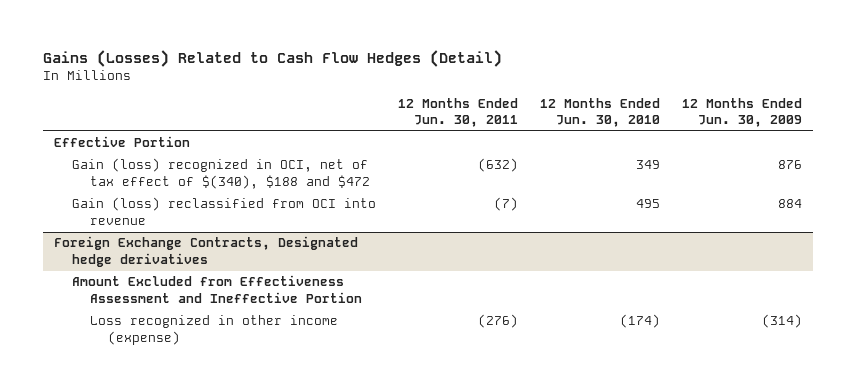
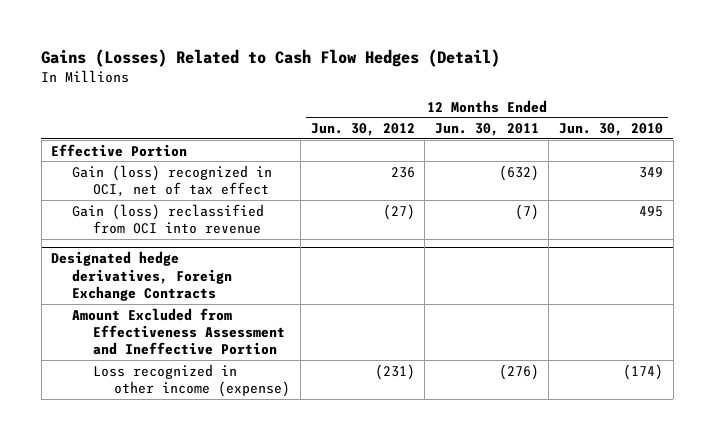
- | 12 Months Ended Jun. 30, 2011 | 12 Months Ended Jun. 30, 2010 | 12 Months Ended Jun. 30, 2009
+ | 12 Months Ended Jun. 30, 2012 | 12 Months Ended Jun. 30, 2011 | 12 Months Ended Jun. 30, 2010
- Gain (loss) recognized in OCI, net of tax effect of $(340), $188 and $472 | (632) | 349 | 876
+ Gain (loss) recognized in OCI, net of tax effect | 236 | (632) | 349
- Foreign Exchange Contracts, Designated hedge derivatives
+ Designated hedge derivatives, Foreign Exchange Contracts

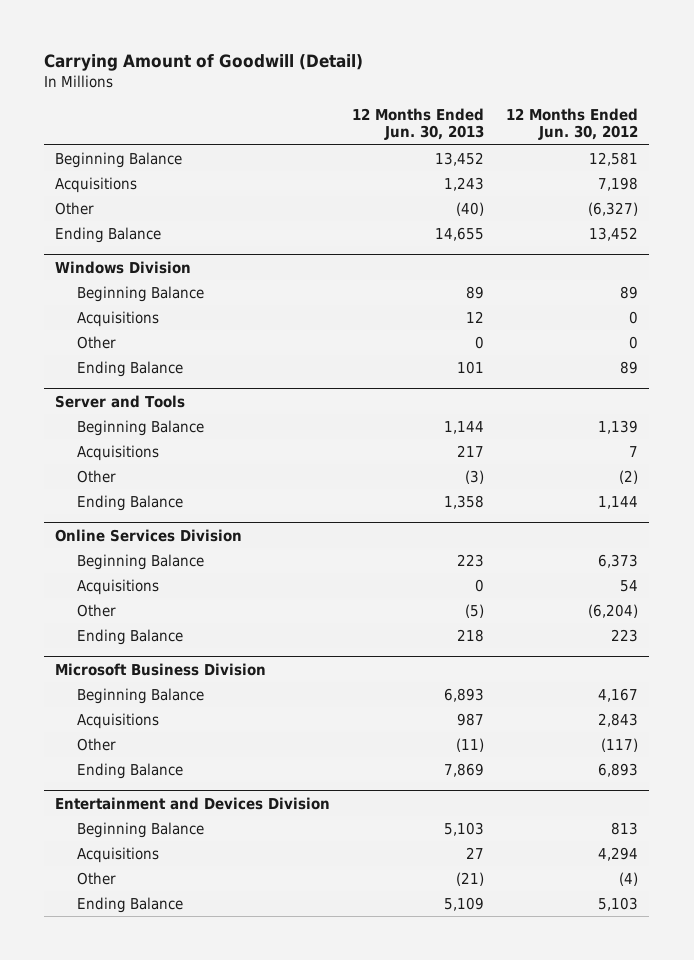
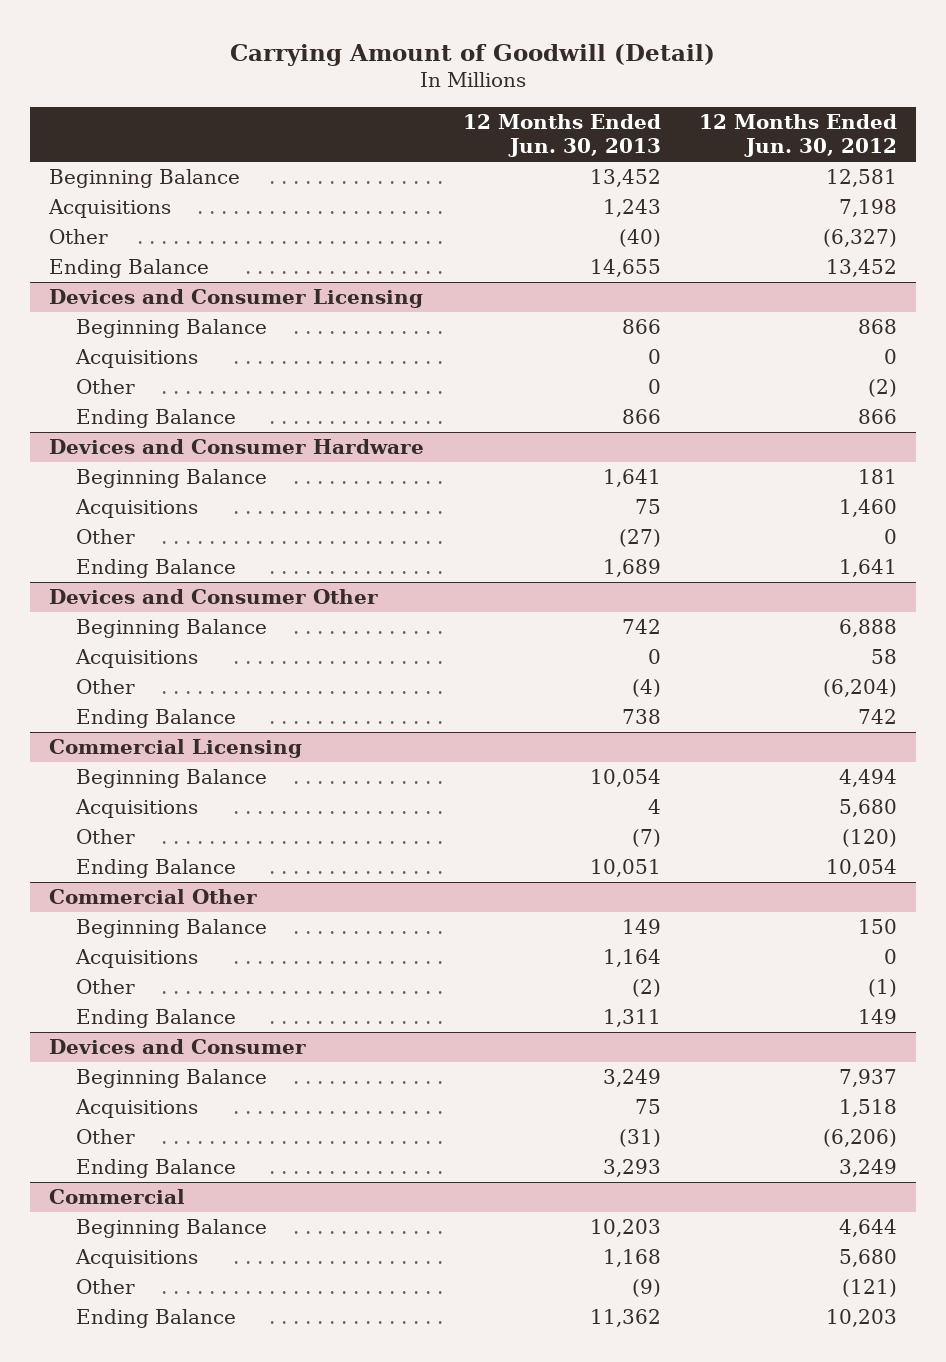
- Windows Division
- Beginning Balance | 89 | 89
- Acquisitions | 12 | 0
- Other | 0 | 0
- Ending Balance | 101 | 89
- Server and Tools
- Beginning Balance | 1,144 | 1,139
- Acquisitions | 217 | 7
- Other | (3) | (2)
- Ending Balance | 1,358 | 1,144
- Online Services Division
- Beginning Balance | 223 | 6,373
- Acquisitions | 0 | 54
- Other | (5) | (6,204)
- Ending Balance | 218 | 223
- Microsoft Business Division
- Beginning Balance | 6,893 | 4,167
- Acquisitions | 987 | 2,843
- Other | (11) | (117)
- Ending Balance | 7,869 | 6,893
- Entertainment and Devices Division
- Beginning Balance | 5,103 | 813
- Acquisitions | 27 | 4,294
- Other | (21) | (4)
- Ending Balance | 5,109 | 5,103
+ Devices and Consumer Licensing
+ Beginning Balance | 866 | 868
+ Acquisitions | 0 | 0
+ Other | 0 | (2)
+ Ending Balance | 866 | 866
+ Devices and Consumer Hardware
+ Beginning Balance | 1,641 | 181
+ Acquisitions | 75 | 1,460
+ Other | (27) | 0
+ Ending Balance | 1,689 | 1,641
+ Devices and Consumer Other
+ Beginning Balance | 742 | 6,888
+ Acquisitions | 0 | 58
+ Other | (4) | (6,204)
+ Ending Balance | 738 | 742
+ Commercial Licensing
+ Beginning Balance | 10,054 | 4,494
+ Acquisitions | 4 | 5,680
+ Other | (7) | (120)
+ Ending Balance | 10,051 | 10,054
+ Commercial Other
+ Beginning Balance | 149 | 150
+ Acquisitions | 1,164 | 0
+ Other | (2) | (1)
+ Ending Balance | 1,311 | 149
+ Devices and Consumer
+ Beginning Balance | 3,249 | 7,937
+ Acquisitions | 75 | 1,518
+ Other | (31) | (6,206)
+ Ending Balance | 3,293 | 3,249
+ Commercial
+ Beginning Balance | 10,203 | 4,644
+ Acquisitions | 1,168 | 5,680
+ Other | (9) | (121)
+ Ending Balance | 11,362 | 10,203

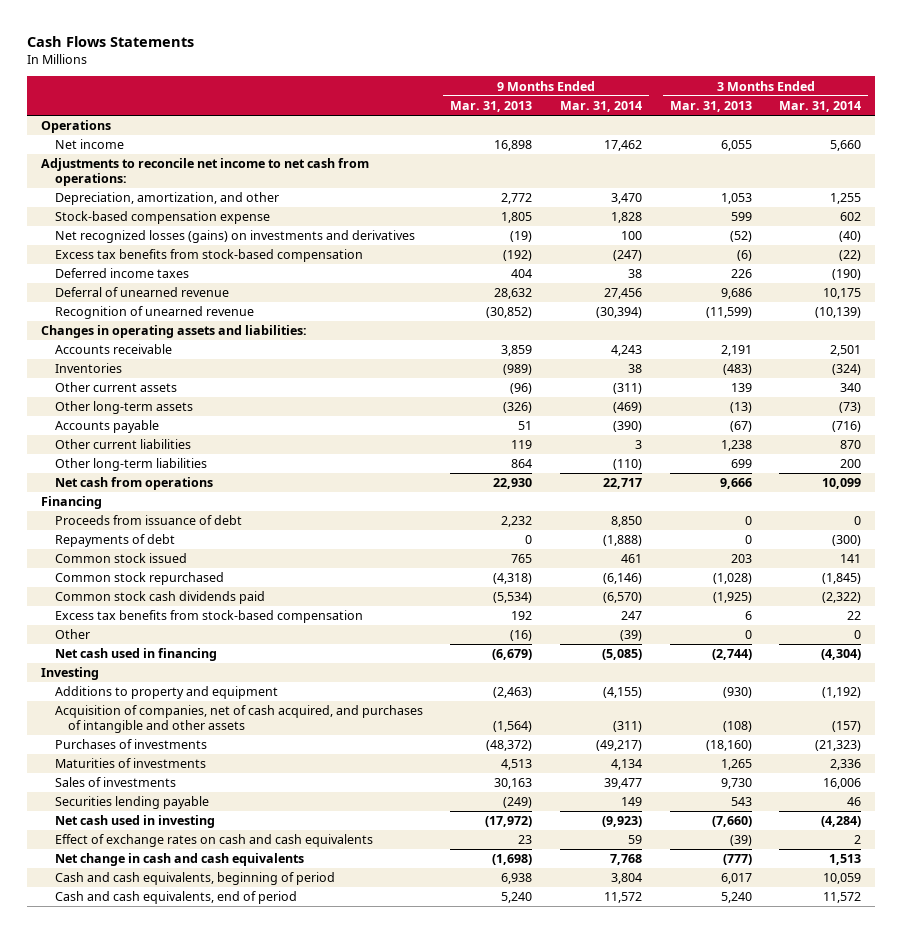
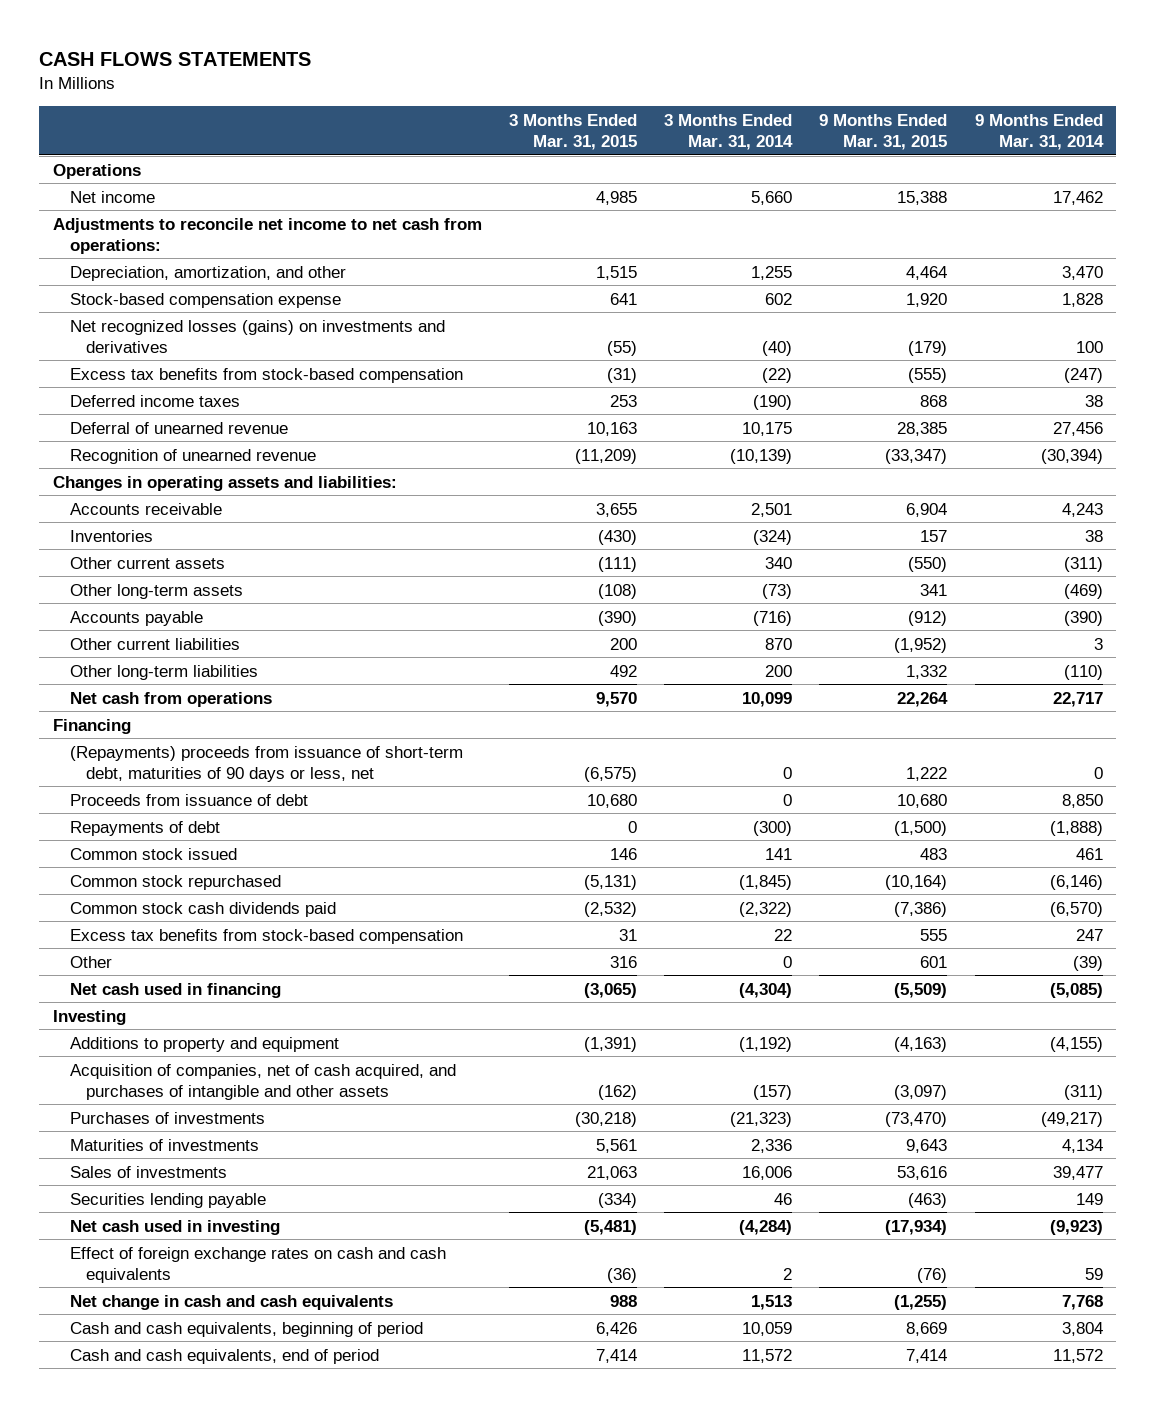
- Cash Flows Statements
+ CASH FLOWS STATEMENTS
- | 9 Months Ended Mar. 31, 2013 | 9 Months Ended Mar. 31, 2014 | 3 Months Ended Mar. 31, 2013 | 3 Months Ended Mar. 31, 2014
+ | 3 Months Ended Mar. 31, 2015 | 3 Months Ended Mar. 31, 2014 | 9 Months Ended Mar. 31, 2015 | 9 Months Ended Mar. 31, 2014
+ (Repayments) proceeds from issuance of short-term debt, maturities of 90 days or less, net | (6,575) | 0 | 1,222 | 0
- Effect of exchange rates on cash and cash equivalents | 23 | 59 | (39) | 2
+ Effect of foreign exchange rates on cash and cash equivalents | (36) | 2 | (76) | 59

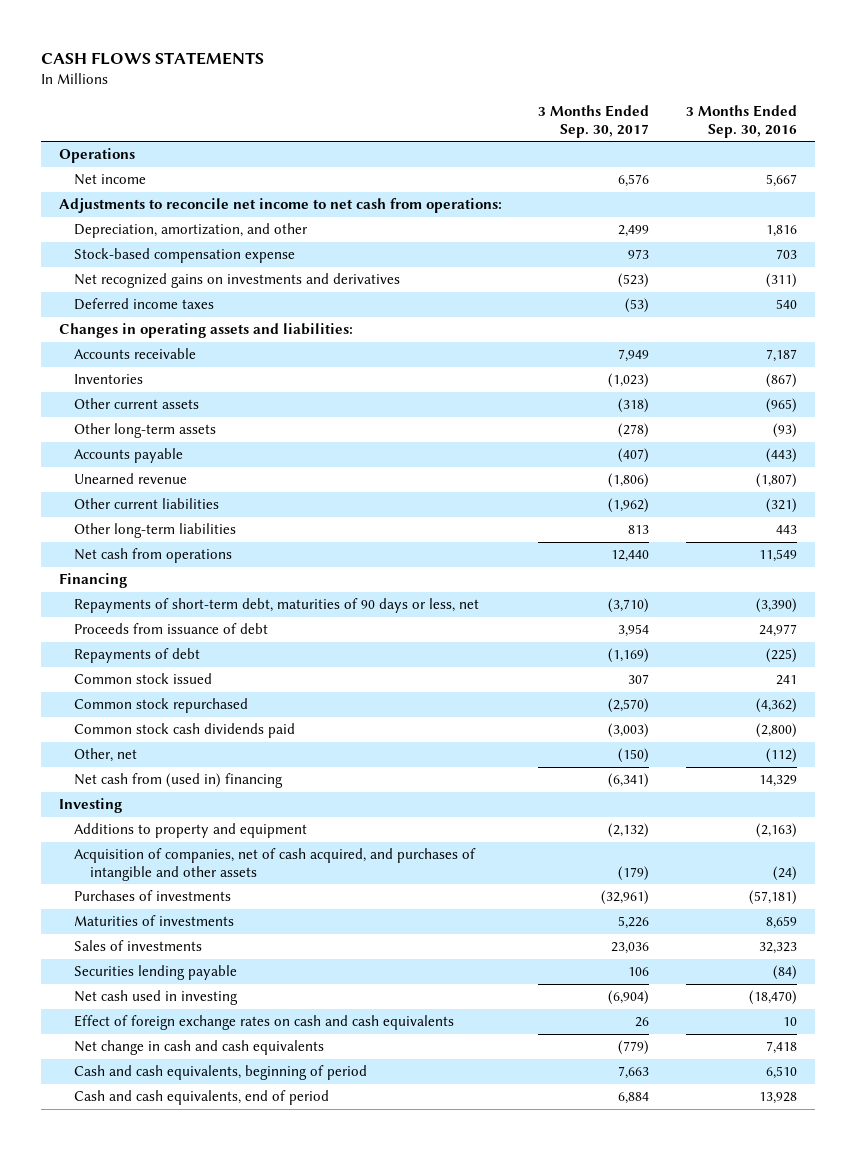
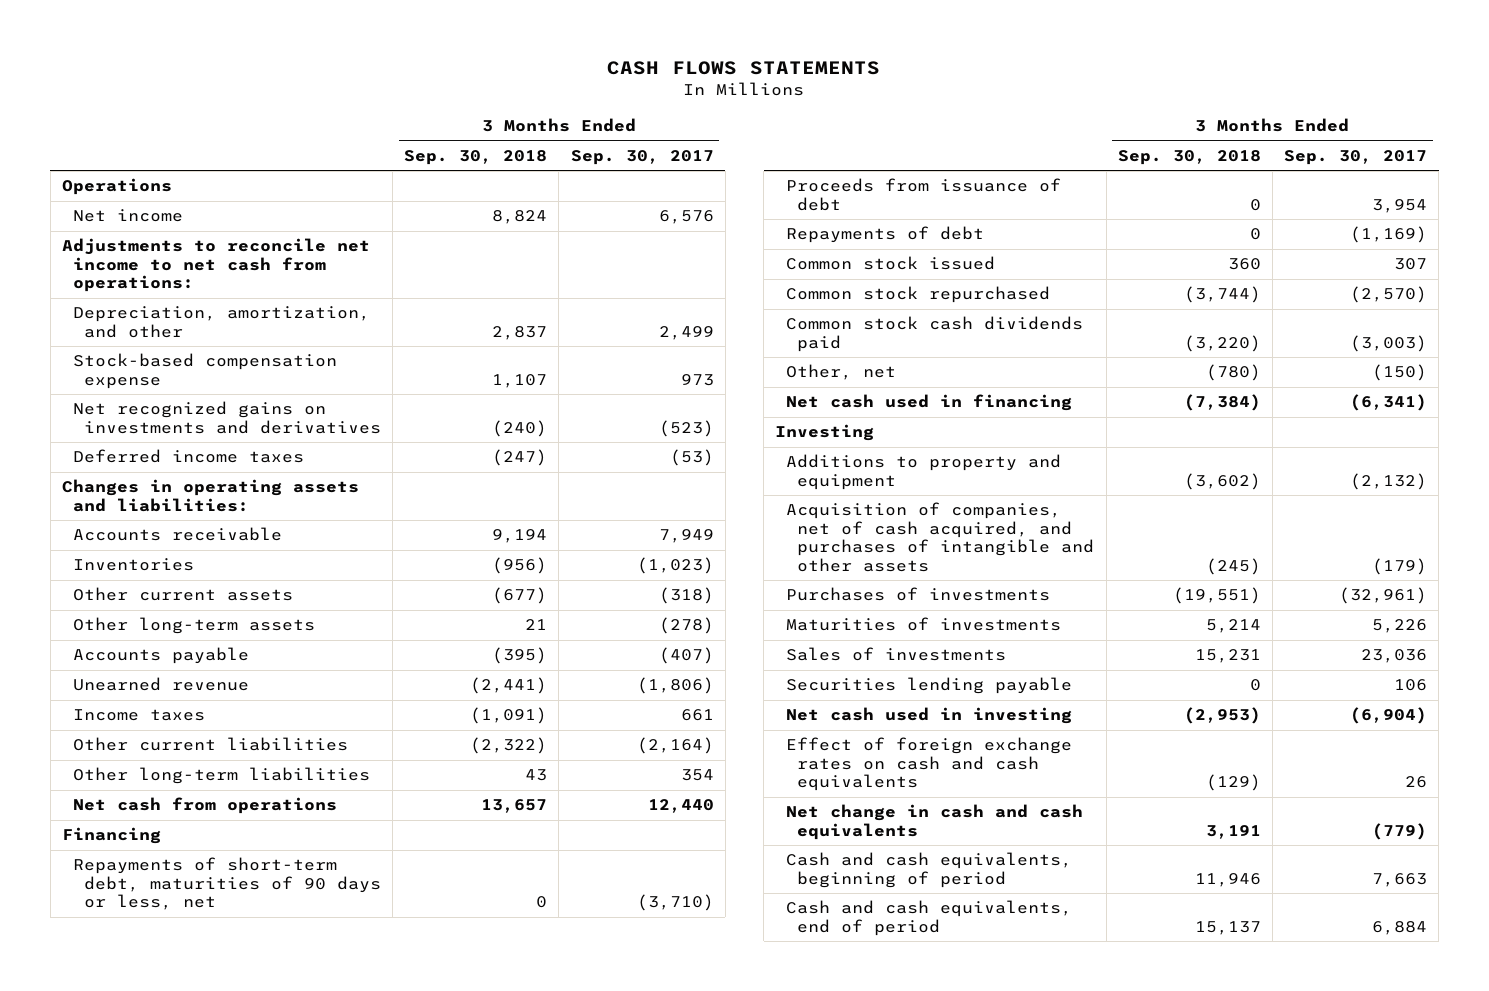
- | 3 Months Ended Sep. 30, 2017 | 3 Months Ended Sep. 30, 2016
+ | 3 Months Ended Sep. 30, 2018 | 3 Months Ended Sep. 30, 2017
- Other current liabilities | (1,962) | (321)
- Other long-term liabilities | 813 | 443
+ Income taxes | (1,091) | 661
+ Other current liabilities | (2,322) | (2,164)
+ Other long-term liabilities | 43 | 354
- Net cash from (used in) financing | (6,341) | 14,329
+ Net cash used in financing | (7,384) | (6,341)

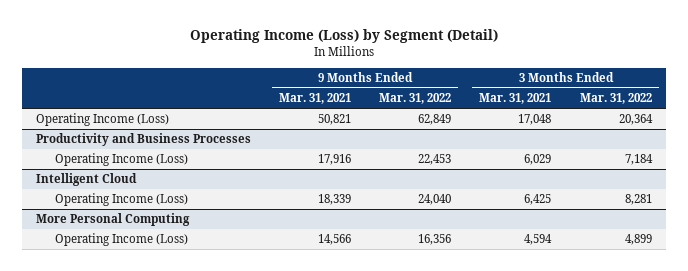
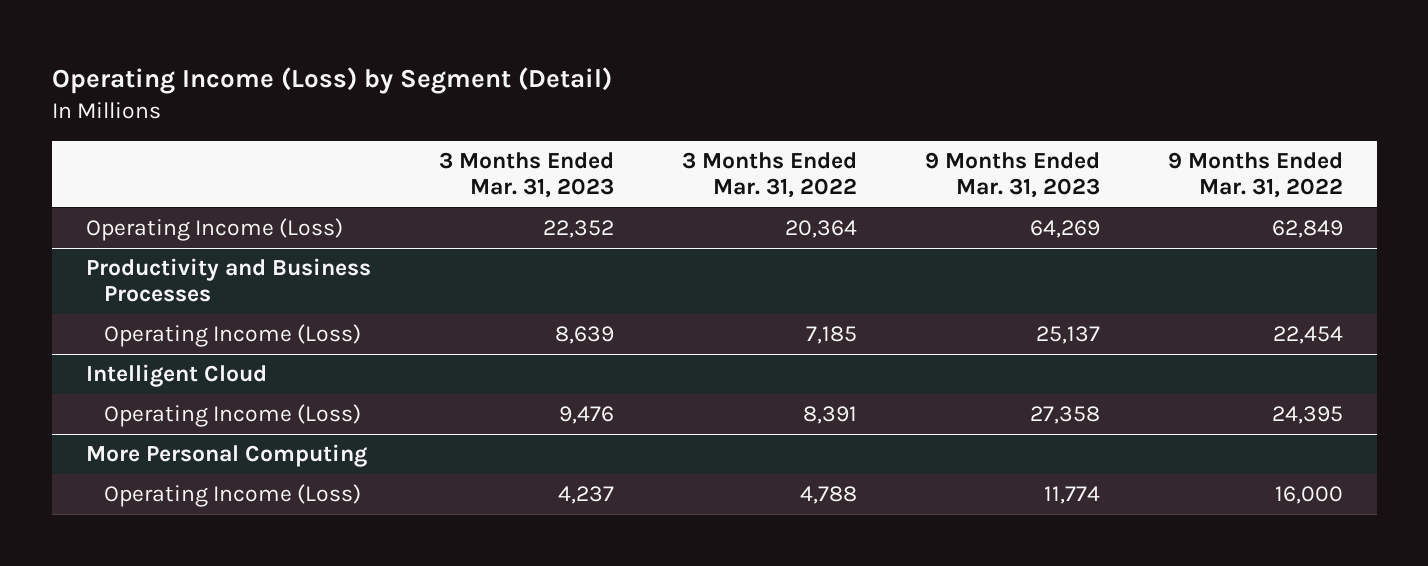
- | 9 Months Ended Mar. 31, 2021 | 9 Months Ended Mar. 31, 2022 | 3 Months Ended Mar. 31, 2021 | 3 Months Ended Mar. 31, 2022
+ | 3 Months Ended Mar. 31, 2023 | 3 Months Ended Mar. 31, 2022 | 9 Months Ended Mar. 31, 2023 | 9 Months Ended Mar. 31, 2022
@ Productivity and Business Processes
- Operating Income (Loss) | 17,916 | 22,453 | 6,029 | 7,184
+ Operating Income (Loss) | 8,639 | 7,185 | 25,137 | 22,454
@ Intelligent Cloud
- Operating Income (Loss) | 18,339 | 24,040 | 6,425 | 8,281
+ Operating Income (Loss) | 9,476 | 8,391 | 27,358 | 24,395
@ More Personal Computing
- Operating Income (Loss) | 14,566 | 16,356 | 4,594 | 4,899
+ Operating Income (Loss) | 4,237 | 4,788 | 11,774 | 16,000

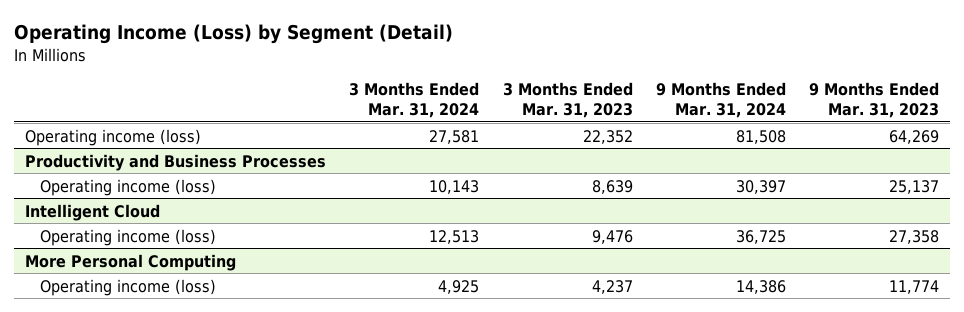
- | 3 Months Ended Mar. 31, 2023 | 3 Months Ended Mar. 31, 2022 | 9 Months Ended Mar. 31, 2023 | 9 Months Ended Mar. 31, 2022
+ | 3 Months Ended Mar. 31, 2024 | 3 Months Ended Mar. 31, 2023 | 9 Months Ended Mar. 31, 2024 | 9 Months Ended Mar. 31, 2023
- Operating Income (Loss) | 22,352 | 20,364 | 64,269 | 62,849
+ Operating income (loss) | 27,581 | 22,352 | 81,508 | 64,269
@ Productivity and Business Processes
- Operating Income (Loss) | 8,639 | 7,185 | 25,137 | 22,454
+ Operating income (loss) | 10,143 | 8,639 | 30,397 | 25,137
@ Intelligent Cloud
- Operating Income (Loss) | 9,476 | 8,391 | 27,358 | 24,395
+ Operating income (loss) | 12,513 | 9,476 | 36,725 | 27,358
@ More Personal Computing
- Operating Income (Loss) | 4,237 | 4,788 | 11,774 | 16,000
+ Operating income (loss) | 4,925 | 4,237 | 14,386 | 11,774

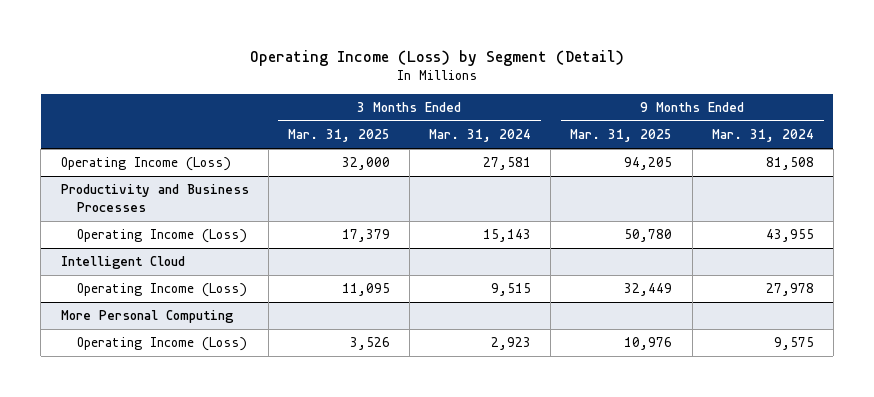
- | 3 Months Ended Mar. 31, 2024 | 3 Months Ended Mar. 31, 2023 | 9 Months Ended Mar. 31, 2024 | 9 Months Ended Mar. 31, 2023
+ | 3 Months Ended Mar. 31, 2025 | 3 Months Ended Mar. 31, 2024 | 9 Months Ended Mar. 31, 2025 | 9 Months Ended Mar. 31, 2024
- Operating income (loss) | 27,581 | 22,352 | 81,508 | 64,269
+ Operating Income (Loss) | 32,000 | 27,581 | 94,205 | 81,508
@ Productivity and Business Processes
- Operating income (loss) | 10,143 | 8,639 | 30,397 | 25,137
+ Operating Income (Loss) | 17,379 | 15,143 | 50,780 | 43,955
@ Intelligent Cloud
- Operating income (loss) | 12,513 | 9,476 | 36,725 | 27,358
+ Operating Income (Loss) | 11,095 | 9,515 | 32,449 | 27,978
@ More Personal Computing
- Operating income (loss) | 4,925 | 4,237 | 14,386 | 11,774
+ Operating Income (Loss) | 3,526 | 2,923 | 10,976 | 9,575

